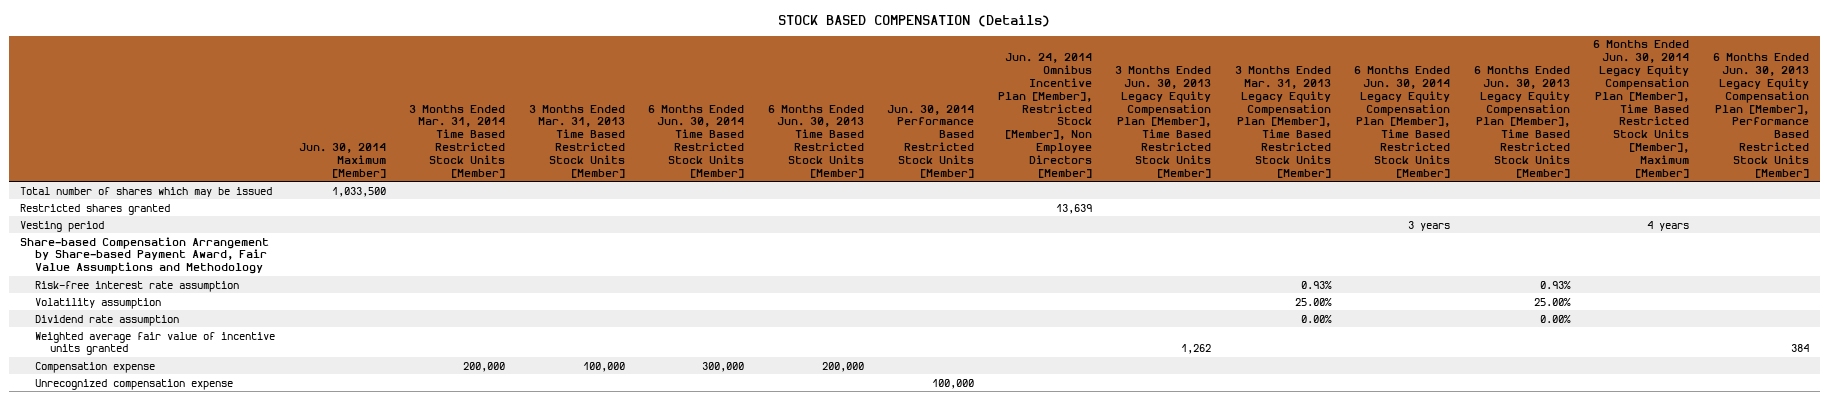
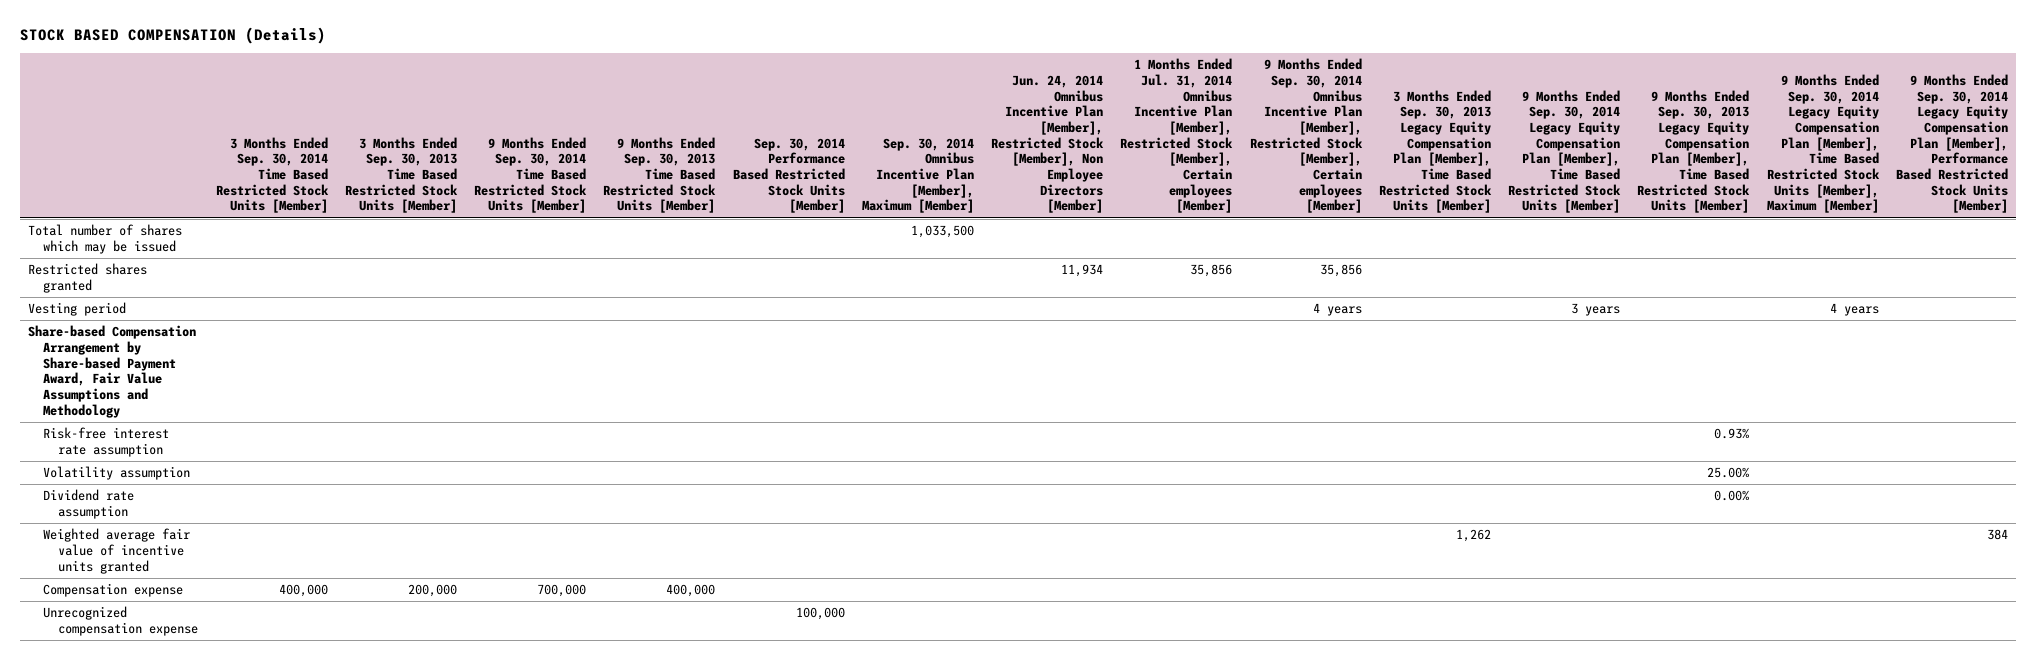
- | Jun. 30, 2014 Maximum [Member] | 3 Months Ended Mar. 31, 2014 Time Based Restricted Stock Units [Member] | 3 Months Ended Mar. 31, 2013 Time Based Restricted Stock Units [Member] | 6 Months Ended Jun. 30, 2014 Time Based Restricted Stock Units [Member] | 6 Months Ended Jun. 30, 2013 Time Based Restricted Stock Units [Member] | Jun. 30, 2014 Performance Based Restricted Stock Units [Member] | Jun. 24, 2014 Omnibus Incentive Plan [Member], Restricted Stock [Member], Non Employee Directors [Member] | 3 Months Ended Jun. 30, 2013 Legacy Equity Compensation Plan [Member], Time Based Restricted Stock Units [Member] | 3 Months Ended Mar. 31, 2013 Legacy Equity Compensation Plan [Member], Time Based Restricted Stock Units [Member] | 6 Months Ended Jun. 30, 2014 Legacy Equity Compensation Plan [Member], Time Based Restricted Stock Units [Member] | 6 Months Ended Jun. 30, 2013 Legacy Equity Compensation Plan [Member], Time Based Restricted Stock Units [Member] | 6 Months Ended Jun. 30, 2014 Legacy Equity Compensation Plan [Member], Time Based Restricted Stock Units [Member], Maximum [Member] | 6 Months Ended Jun. 30, 2013 Legacy Equity Compensation Plan [Member], Performance Based Restricted Stock Units [Member]
+ | 3 Months Ended Sep. 30, 2014 Time Based Restricted Stock Units [Member] | 3 Months Ended Sep. 30, 2013 Time Based Restricted Stock Units [Member] | 9 Months Ended Sep. 30, 2014 Time Based Restricted Stock Units [Member] | 9 Months Ended Sep. 30, 2013 Time Based Restricted Stock Units [Member] | Sep. 30, 2014 Performance Based Restricted Stock Units [Member] | Sep. 30, 2014 Omnibus Incentive Plan [Member], Maximum [Member] | Jun. 24, 2014 Omnibus Incentive Plan [Member], Restricted Stock [Member], Non Employee Directors [Member] | 1 Months Ended Jul. 31, 2014 Omnibus Incentive Plan [Member], Restricted Stock [Member], Certain employees [Member] | 9 Months Ended Sep. 30, 2014 Omnibus Incentive Plan [Member], Restricted Stock [Member], Certain employees [Member] | 3 Months Ended Sep. 30, 2013 Legacy Equity Compensation Plan [Member], Time Based Restricted Stock Units [Member] | 9 Months Ended Sep. 30, 2014 Legacy Equity Compensation Plan [Member], Time Based Restricted Stock Units [Member] | 9 Months Ended Sep. 30, 2013 Legacy Equity Compensation Plan [Member], Time Based Restricted Stock Units [Member] | 9 Months Ended Sep. 30, 2014 Legacy Equity Compensation Plan [Member], Time Based Restricted Stock Units [Member], Maximum [Member] | 9 Months Ended Sep. 30, 2014 Legacy Equity Compensation Plan [Member], Performance Based Restricted Stock Units [Member]
- Restricted shares granted | | | | | | | 13,639 | | | | | |
+ Restricted shares granted | | | | | | | 11,934 | 35,856 | 35,856 | | | | |

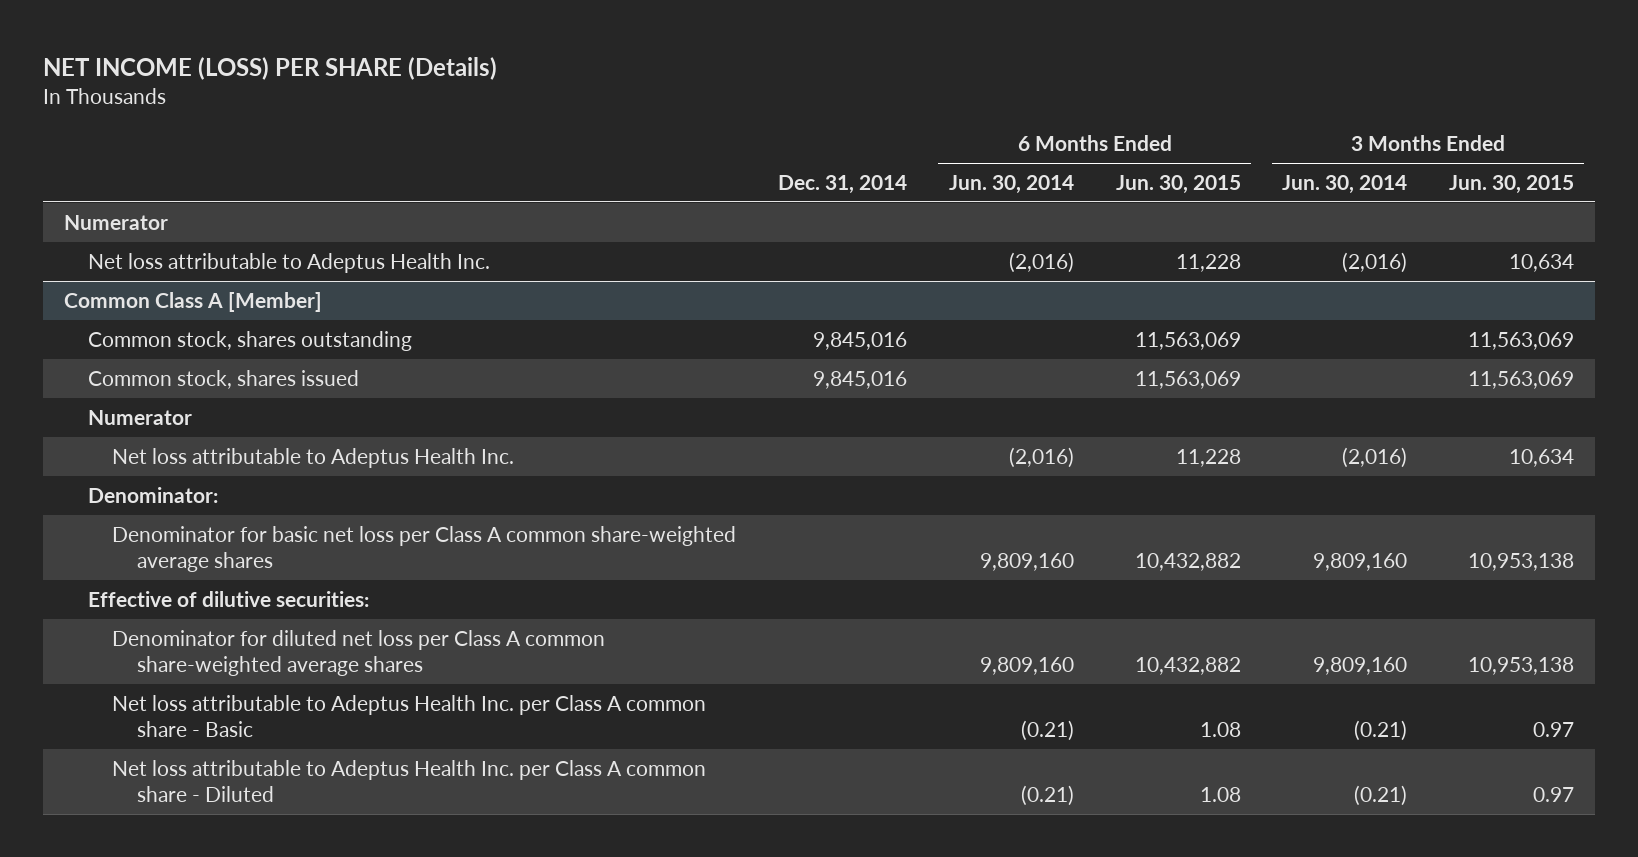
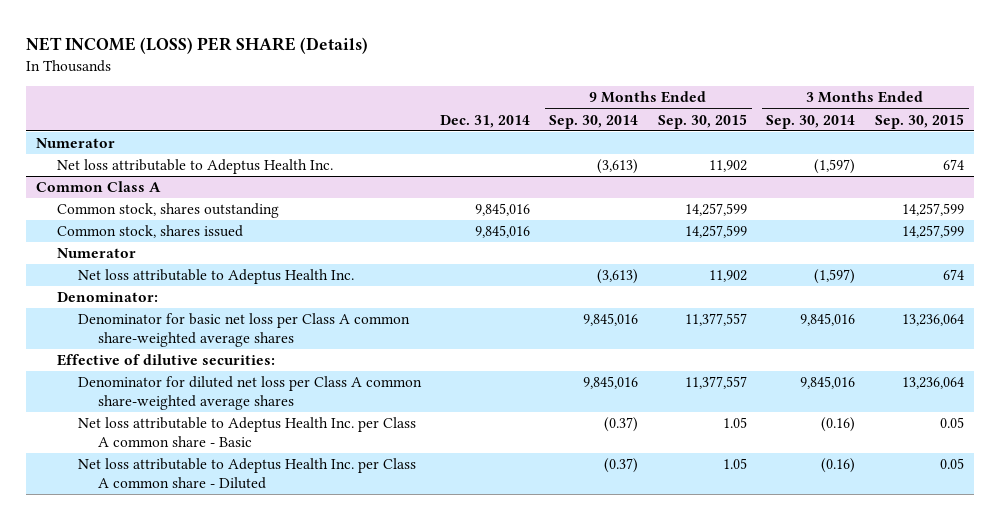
- | Dec. 31, 2014 | 6 Months Ended Jun. 30, 2014 | 6 Months Ended Jun. 30, 2015 | 3 Months Ended Jun. 30, 2014 | 3 Months Ended Jun. 30, 2015
+ | Dec. 31, 2014 | 9 Months Ended Sep. 30, 2014 | 9 Months Ended Sep. 30, 2015 | 3 Months Ended Sep. 30, 2014 | 3 Months Ended Sep. 30, 2015
- Common Class A [Member]
+ Common Class A

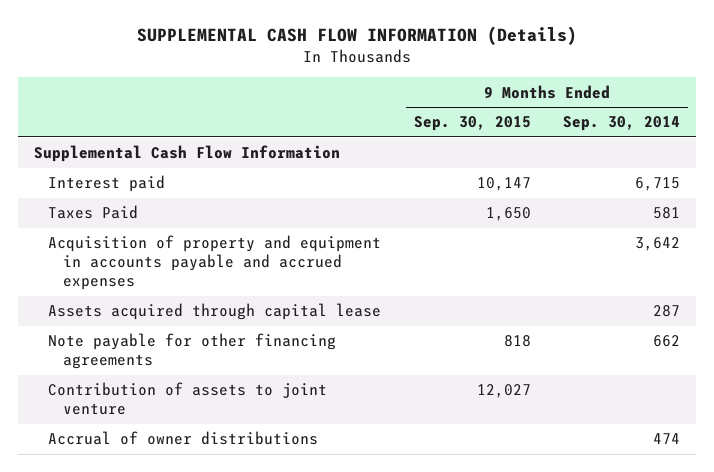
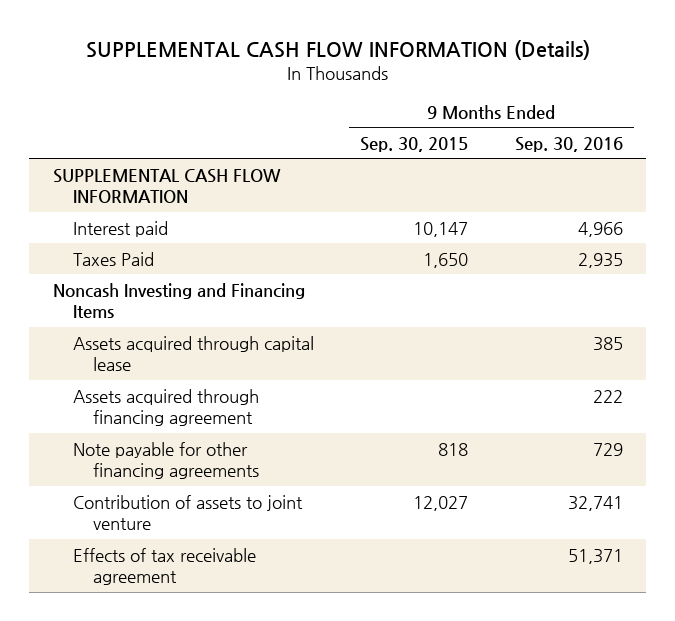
- | 9 Months Ended Sep. 30, 2015 | 9 Months Ended Sep. 30, 2014
+ | 9 Months Ended Sep. 30, 2015 | 9 Months Ended Sep. 30, 2016
- Supplemental Cash Flow Information
+ SUPPLEMENTAL CASH FLOW INFORMATION
- Acquisition of property and equipment in accounts payable and accrued expenses | | 3,642
+ Noncash Investing and Financing Items
+ Assets acquired through financing agreement | | 222
- Accrual of owner distributions | | 474
+ Effects of tax receivable agreement | | 51,371

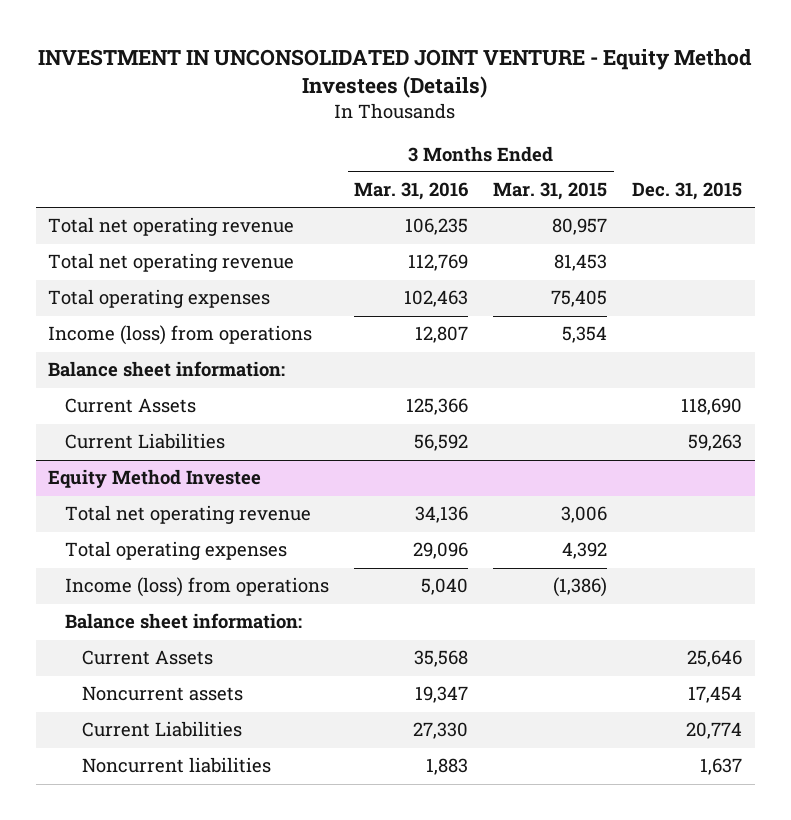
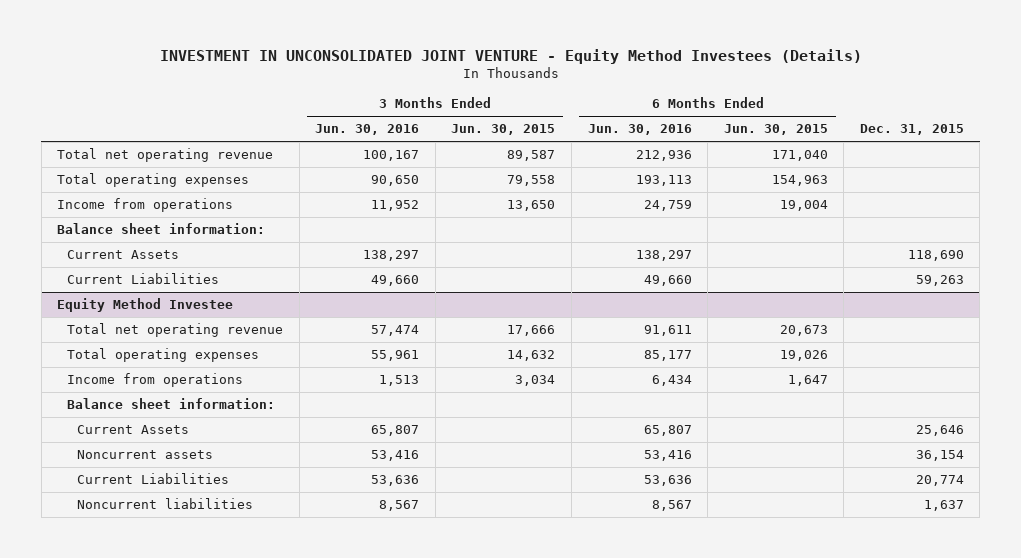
- | 3 Months Ended Mar. 31, 2016 | 3 Months Ended Mar. 31, 2015 | Dec. 31, 2015
+ | 3 Months Ended Jun. 30, 2016 | 3 Months Ended Jun. 30, 2015 | 6 Months Ended Jun. 30, 2016 | 6 Months Ended Jun. 30, 2015 | Dec. 31, 2015
- Total net operating revenue | 112,769 | 81,453 |
- Income (loss) from operations | 12,807 | 5,354 |
+ Income from operations | 11,952 | 13,650 | 24,759 | 19,004 |
@ Equity Method Investee
- Income (loss) from operations | 5,040 | (1,386) |
+ Income from operations | 1,513 | 3,034 | 6,434 | 1,647 |
- Noncurrent assets | 19,347 | | 17,454
+ Noncurrent assets | 53,416 | | 53,416 | | 36,154

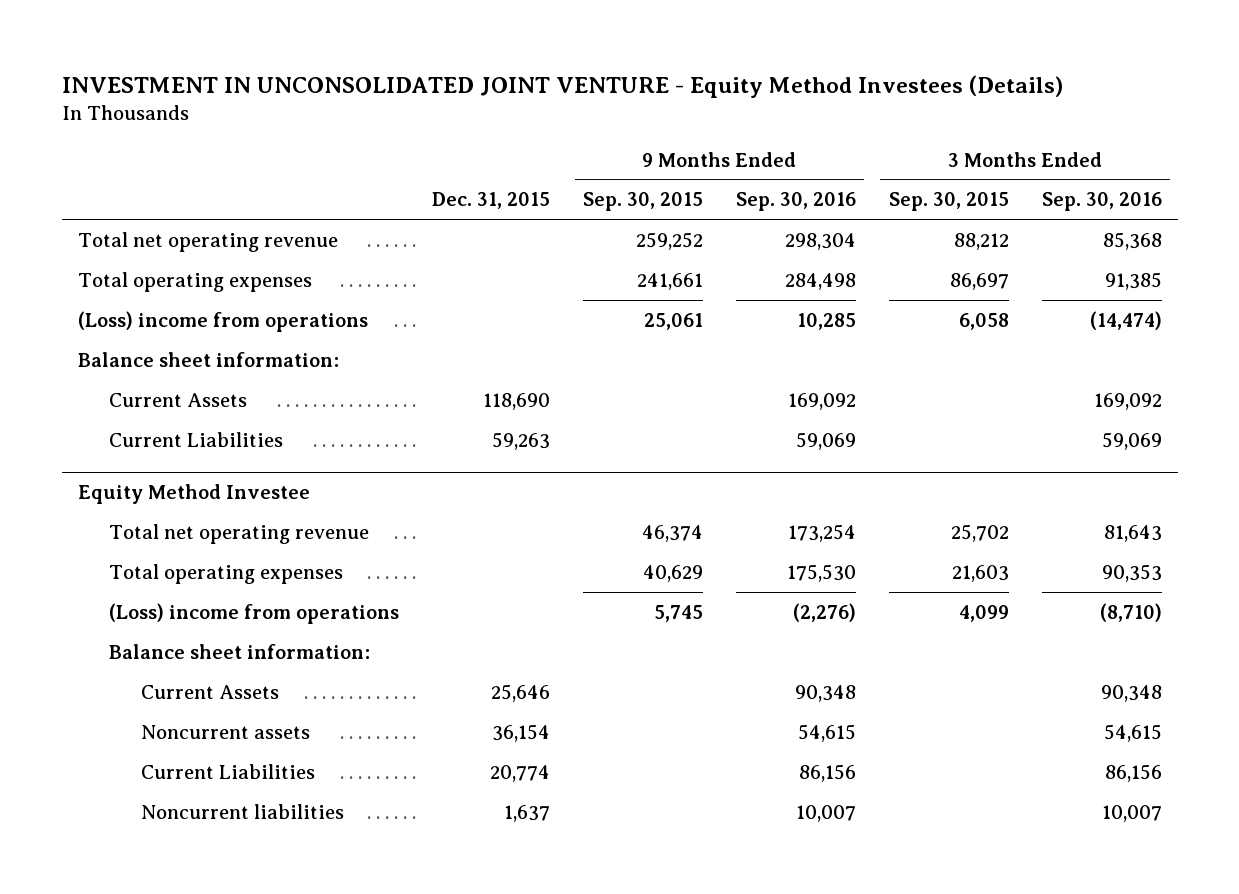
- | 3 Months Ended Jun. 30, 2016 | 3 Months Ended Jun. 30, 2015 | 6 Months Ended Jun. 30, 2016 | 6 Months Ended Jun. 30, 2015 | Dec. 31, 2015
+ | Dec. 31, 2015 | 9 Months Ended Sep. 30, 2015 | 9 Months Ended Sep. 30, 2016 | 3 Months Ended Sep. 30, 2015 | 3 Months Ended Sep. 30, 2016
- Income from operations | 11,952 | 13,650 | 24,759 | 19,004 |
+ (Loss) income from operations | | 25,061 | 10,285 | 6,058 | (14,474)
@ Equity Method Investee
- Income from operations | 1,513 | 3,034 | 6,434 | 1,647 |
+ (Loss) income from operations | | 5,745 | (2,276) | 4,099 | (8,710)

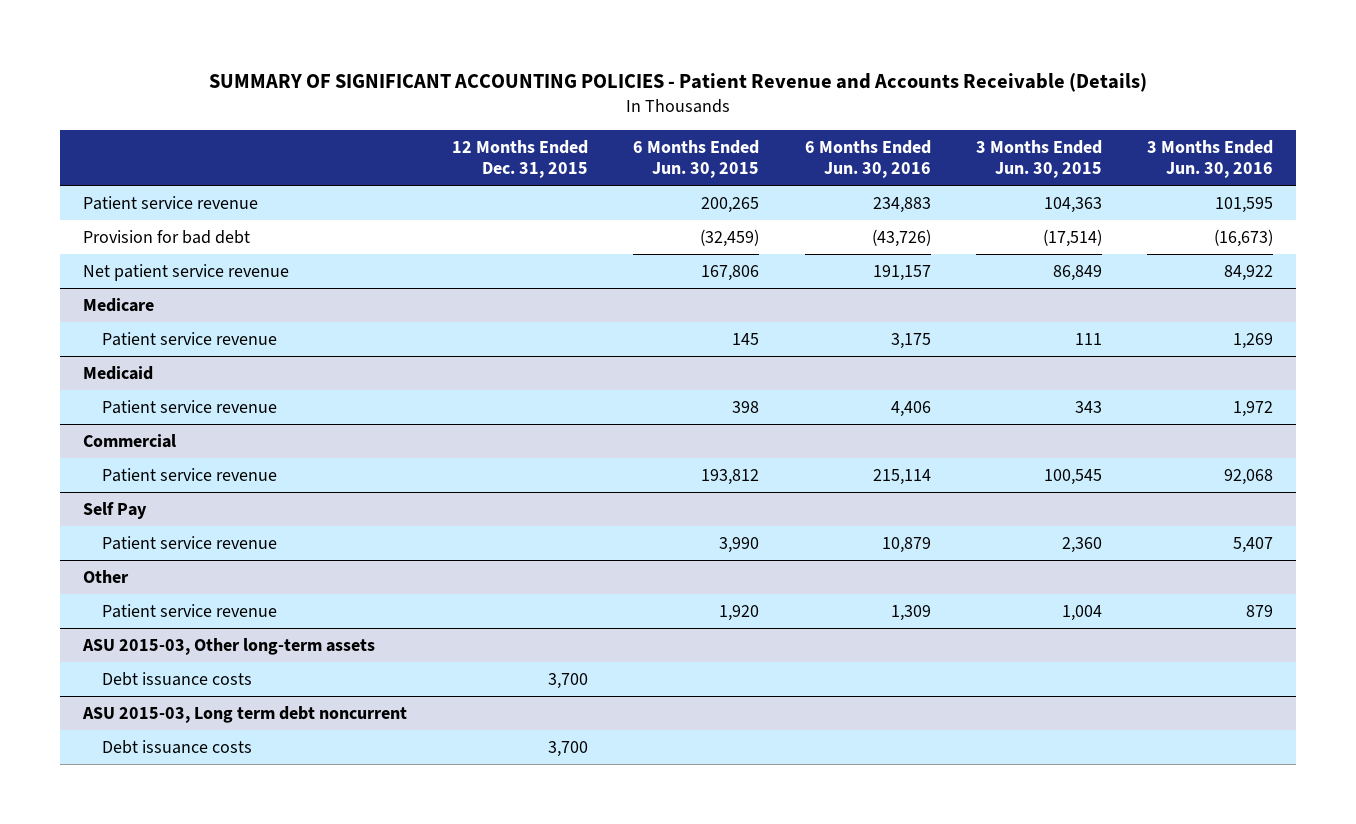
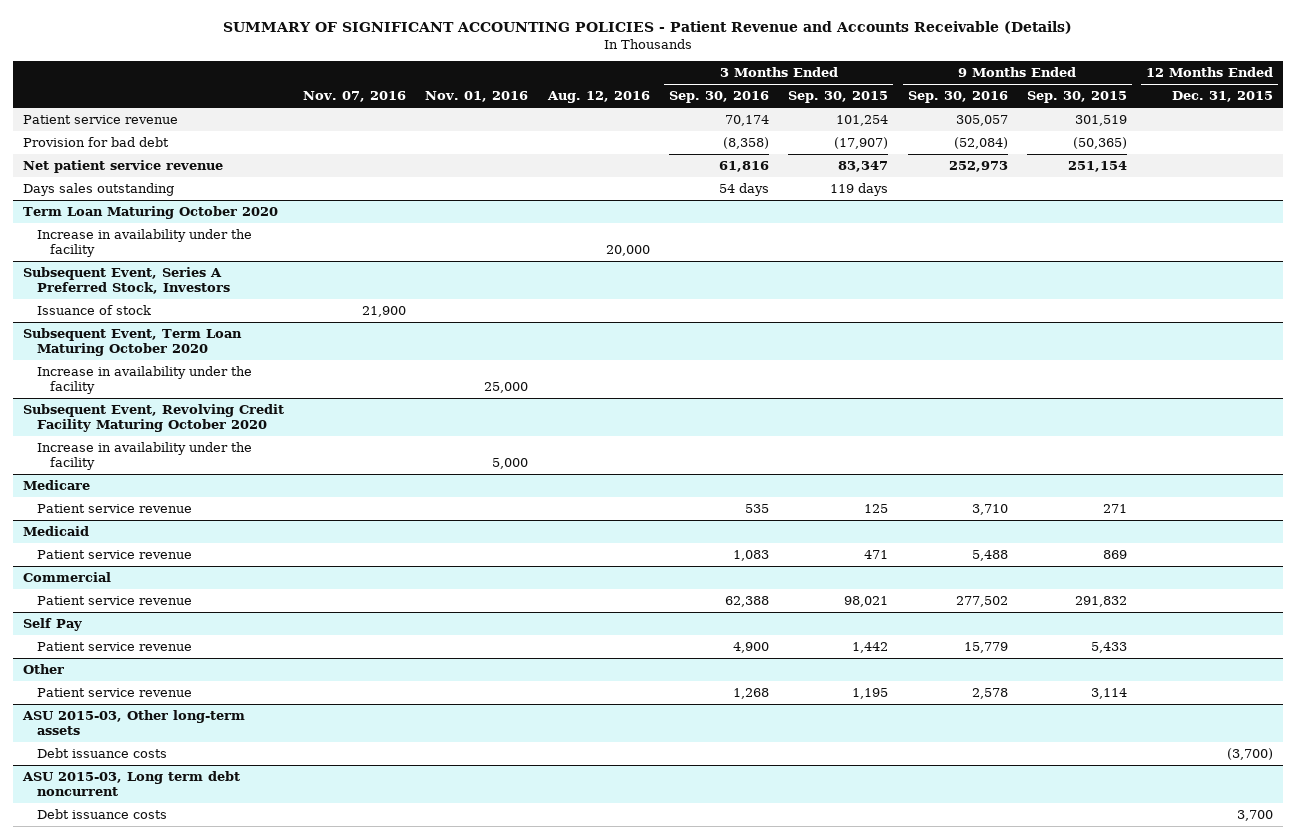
- | 12 Months Ended Dec. 31, 2015 | 6 Months Ended Jun. 30, 2015 | 6 Months Ended Jun. 30, 2016 | 3 Months Ended Jun. 30, 2015 | 3 Months Ended Jun. 30, 2016
+ | Nov. 07, 2016 | Nov. 01, 2016 | Aug. 12, 2016 | 3 Months Ended Sep. 30, 2016 | 3 Months Ended Sep. 30, 2015 | 9 Months Ended Sep. 30, 2016 | 9 Months Ended Sep. 30, 2015 | 12 Months Ended Dec. 31, 2015
+ Days sales outstanding | | | | 54 days | 119 days | | |
+ Term Loan Maturing October 2020
+ Increase in availability under the facility | | | 20,000 | | | | |
+ Subsequent Event, Series A Preferred Stock, Investors
+ Issuance of stock | 21,900 | | | | | | |
+ Subsequent Event, Term Loan Maturing October 2020
+ Increase in availability under the facility | | 25,000 | | | | | |
+ Subsequent Event, Revolving Credit Facility Maturing October 2020
+ Increase in availability under the facility | | 5,000 | | | | | |
@ ASU 2015-03, Other long-term assets
- Debt issuance costs | 3,700 | | | |
+ Debt issuance costs | | | | | | | | (3,700)

